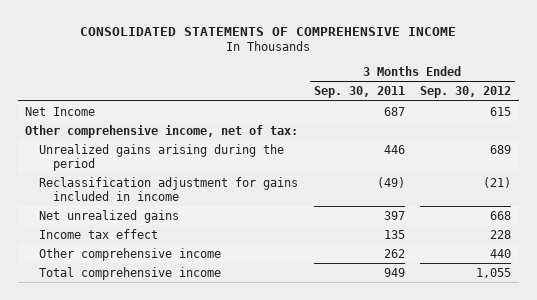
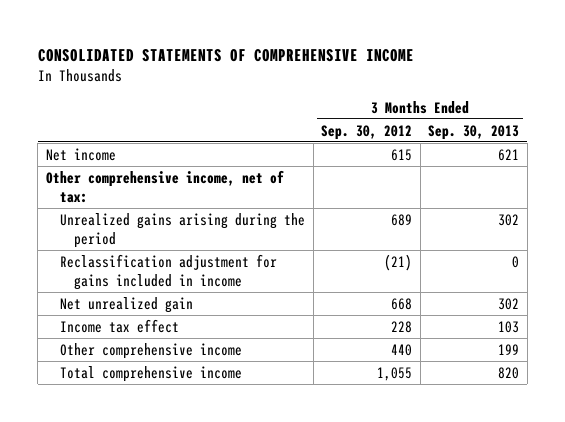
- | 3 Months Ended Sep. 30, 2011 | 3 Months Ended Sep. 30, 2012
+ | 3 Months Ended Sep. 30, 2012 | 3 Months Ended Sep. 30, 2013
- Net Income | 687 | 615
+ Net income | 615 | 621
- Net unrealized gains | 397 | 668
+ Net unrealized gain | 668 | 302

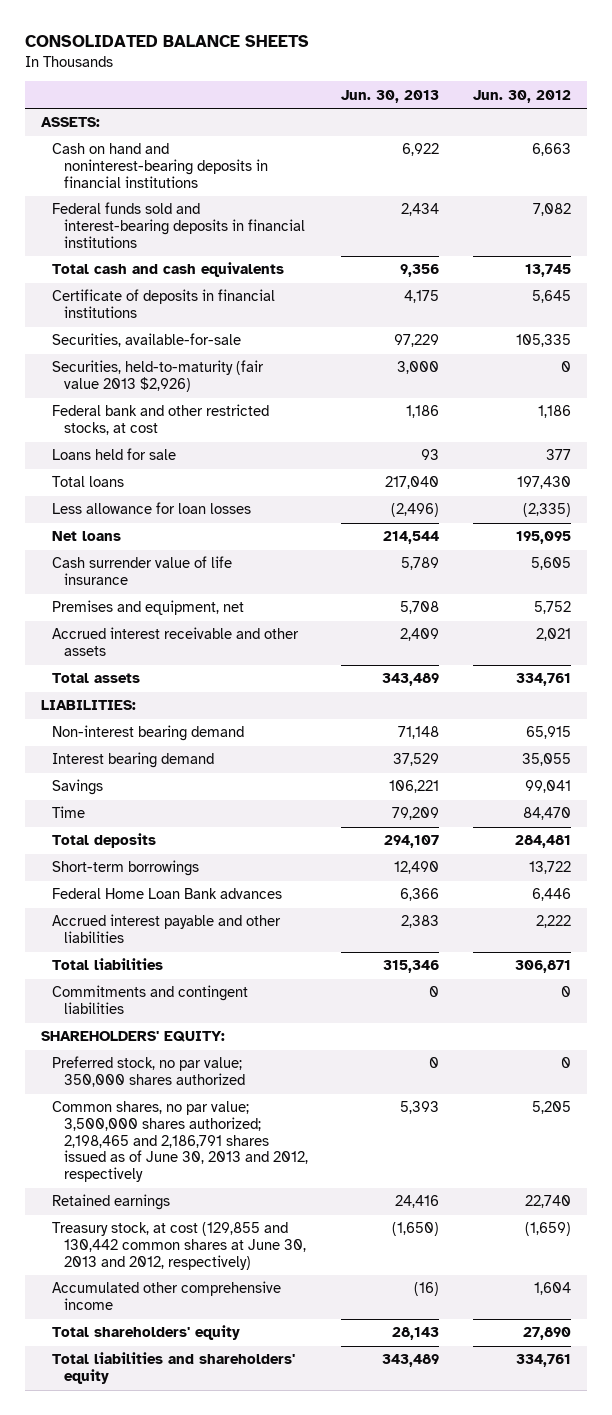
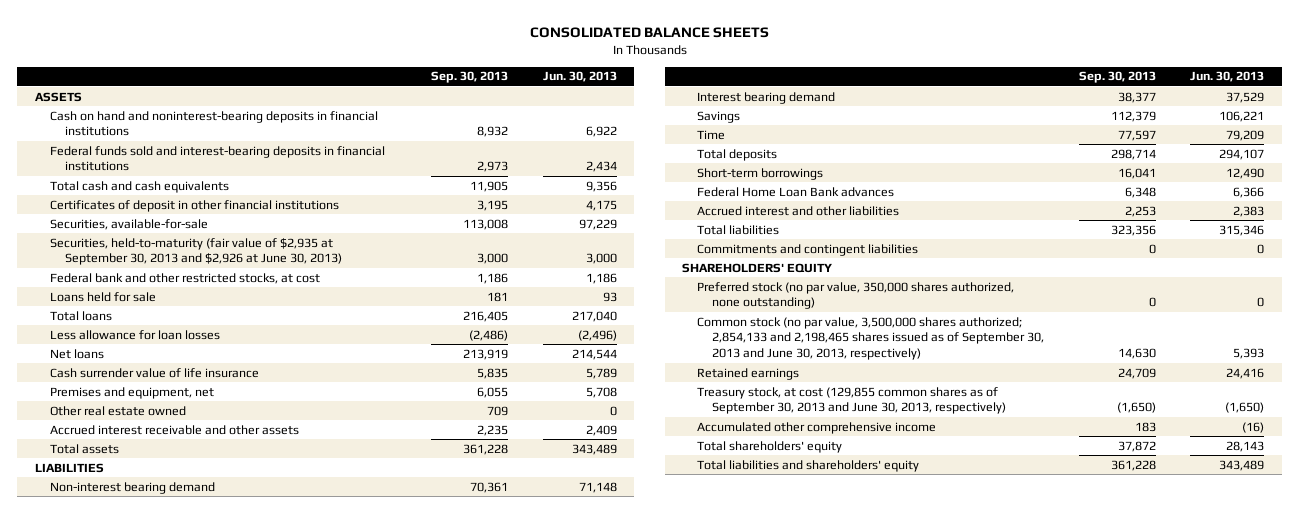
- | Jun. 30, 2013 | Jun. 30, 2012
+ | Sep. 30, 2013 | Jun. 30, 2013
- ASSETS:
+ ASSETS
- Certificate of deposits in financial institutions | 4,175 | 5,645
+ Certificates of deposit in other financial institutions | 3,195 | 4,175
- Securities, held-to-maturity (fair value 2013 $2,926) | 3,000 | 0
+ Securities, held-to-maturity (fair value of $2,935 at September 30, 2013 and $2,926 at June 30, 2013) | 3,000 | 3,000
+ Other real estate owned | 709 | 0
- LIABILITIES:
+ LIABILITIES
- Accrued interest payable and other liabilities | 2,383 | 2,222
+ Accrued interest and other liabilities | 2,253 | 2,383
- SHAREHOLDERS' EQUITY:
- Preferred stock, no par value; 350,000 shares authorized | 0 | 0
- Common shares, no par value; 3,500,000 shares authorized; 2,198,465 and 2,186,791 shares issued as of June 30, 2013 and 2012, respectively | 5,393 | 5,205
+ SHAREHOLDERS' EQUITY
+ Preferred stock (no par value, 350,000 shares authorized, none outstanding) | 0 | 0
+ Common stock (no par value, 3,500,000 shares authorized; 2,854,133 and 2,198,465 shares issued as of September 30, 2013 and June 30, 2013, respectively) | 14,630 | 5,393
- Treasury stock, at cost (129,855 and 130,442 common shares at June 30, 2013 and 2012, respectively) | (1,650) | (1,659)
+ Treasury stock, at cost (129,855 common shares as of September 30, 2013 and June 30, 2013, respectively) | (1,650) | (1,650)

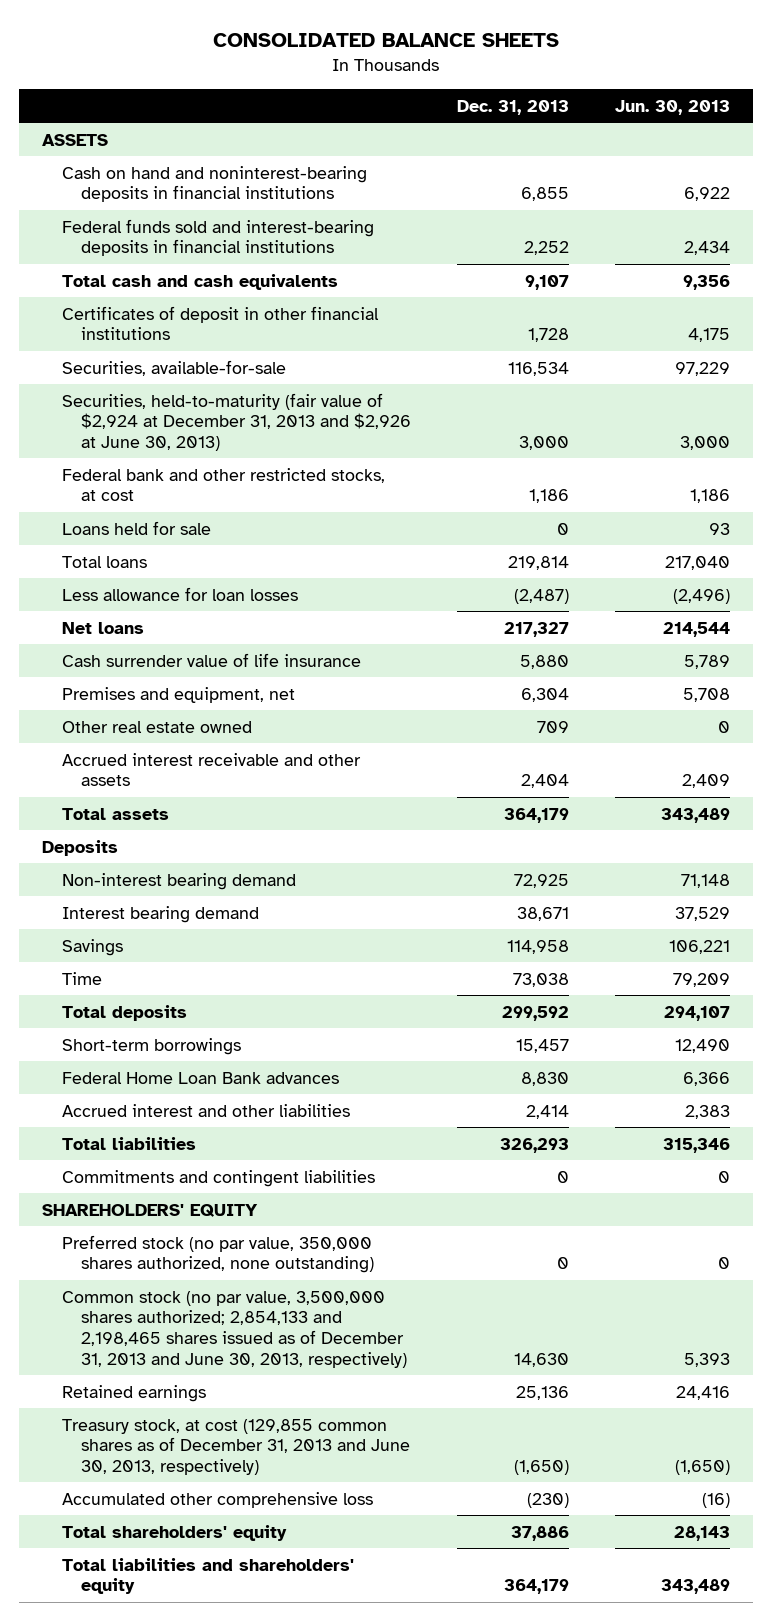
- | Sep. 30, 2013 | Jun. 30, 2013
+ | Dec. 31, 2013 | Jun. 30, 2013
- Securities, held-to-maturity (fair value of $2,935 at September 30, 2013 and $2,926 at June 30, 2013) | 3,000 | 3,000
+ Securities, held-to-maturity (fair value of $2,924 at December 31, 2013 and $2,926 at June 30, 2013) | 3,000 | 3,000
- LIABILITIES
+ Deposits
- Common stock (no par value, 3,500,000 shares authorized; 2,854,133 and 2,198,465 shares issued as of September 30, 2013 and June 30, 2013, respectively) | 14,630 | 5,393
+ Common stock (no par value, 3,500,000 shares authorized; 2,854,133 and 2,198,465 shares issued as of December 31, 2013 and June 30, 2013, respectively) | 14,630 | 5,393
- Treasury stock, at cost (129,855 common shares as of September 30, 2013 and June 30, 2013, respectively) | (1,650) | (1,650)
- Accumulated other comprehensive income | 183 | (16)
+ Treasury stock, at cost (129,855 common shares as of December 31, 2013 and June 30, 2013, respectively) | (1,650) | (1,650)
+ Accumulated other comprehensive loss | (230) | (16)

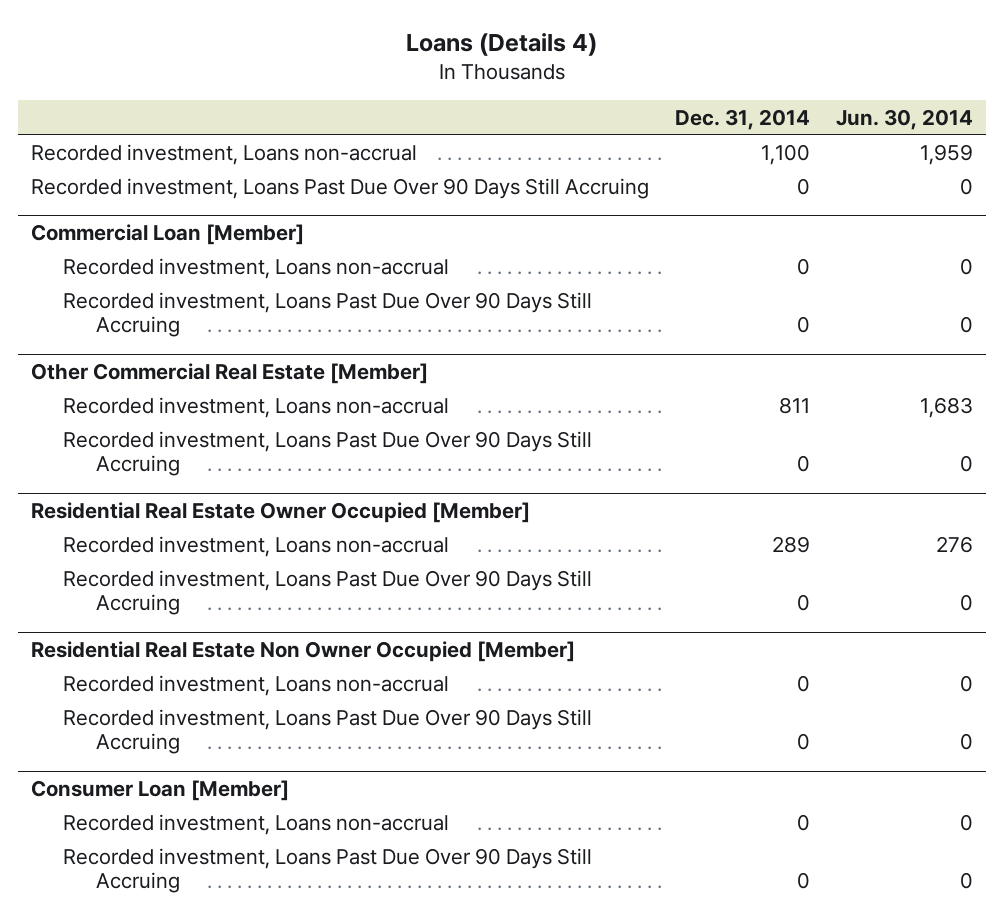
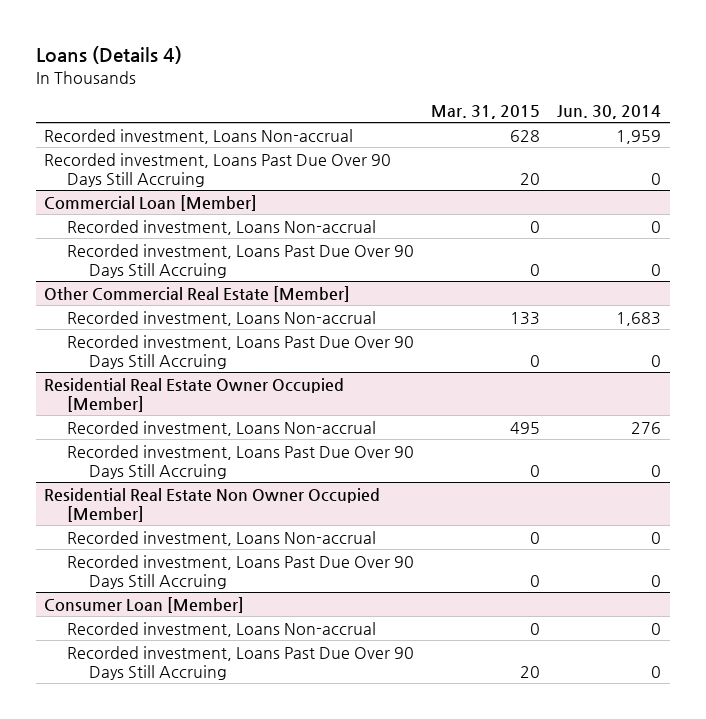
- | Dec. 31, 2014 | Jun. 30, 2014
+ | Mar. 31, 2015 | Jun. 30, 2014
- Recorded investment, Loans non-accrual | 1,100 | 1,959
+ Recorded investment, Loans Non-accrual | 628 | 1,959
@ Commercial Loan [Member]
- Recorded investment, Loans non-accrual | 0 | 0
+ Recorded investment, Loans Non-accrual | 0 | 0
@ Other Commercial Real Estate [Member]
- Recorded investment, Loans non-accrual | 811 | 1,683
+ Recorded investment, Loans Non-accrual | 133 | 1,683
@ Residential Real Estate Owner Occupied [Member]
- Recorded investment, Loans non-accrual | 289 | 276
+ Recorded investment, Loans Non-accrual | 495 | 276
@ Residential Real Estate Non Owner Occupied [Member]
- Recorded investment, Loans non-accrual | 0 | 0
+ Recorded investment, Loans Non-accrual | 0 | 0
@ Consumer Loan [Member]
- Recorded investment, Loans non-accrual | 0 | 0
+ Recorded investment, Loans Non-accrual | 0 | 0

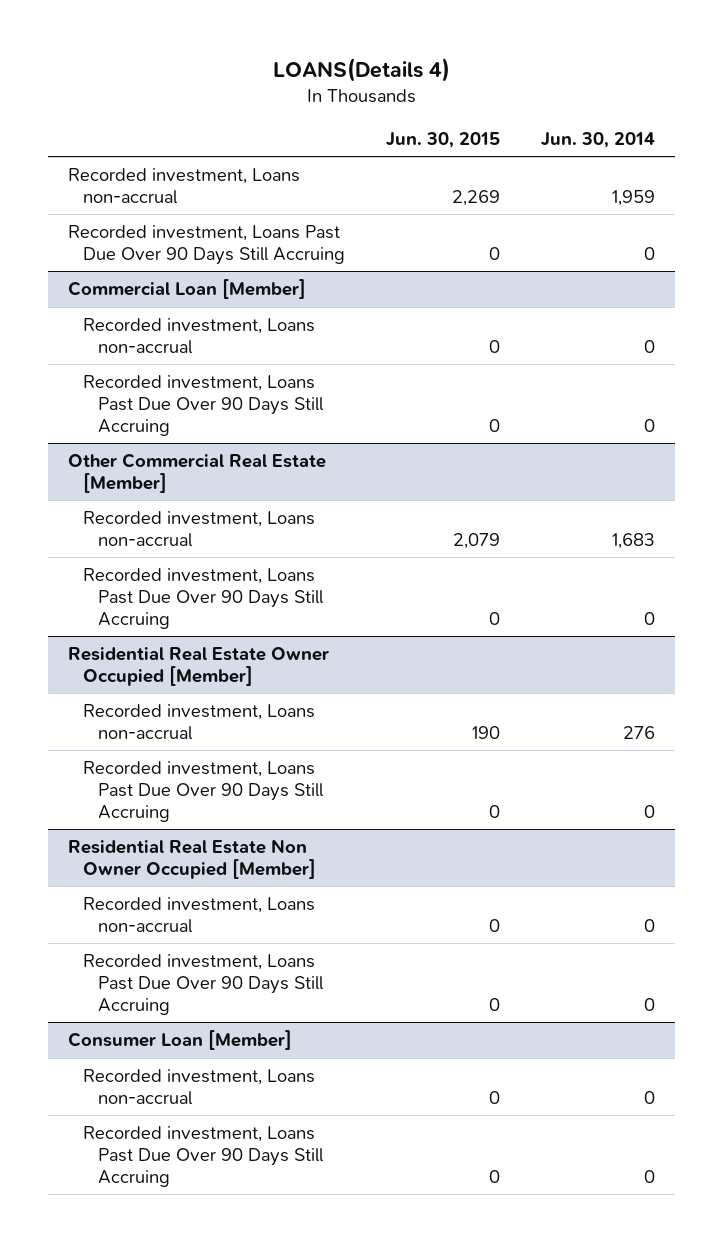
- Loans (Details 4)
+ LOANS(Details 4)
- | Mar. 31, 2015 | Jun. 30, 2014
+ | Jun. 30, 2015 | Jun. 30, 2014
- Recorded investment, Loans Non-accrual | 628 | 1,959
+ Recorded investment, Loans non-accrual | 2,269 | 1,959
@ Commercial Loan [Member]
- Recorded investment, Loans Non-accrual | 0 | 0
+ Recorded investment, Loans non-accrual | 0 | 0
@ Other Commercial Real Estate [Member]
- Recorded investment, Loans Non-accrual | 133 | 1,683
+ Recorded investment, Loans non-accrual | 2,079 | 1,683
@ Residential Real Estate Owner Occupied [Member]
- Recorded investment, Loans Non-accrual | 495 | 276
+ Recorded investment, Loans non-accrual | 190 | 276
@ Residential Real Estate Non Owner Occupied [Member]
- Recorded investment, Loans Non-accrual | 0 | 0
+ Recorded investment, Loans non-accrual | 0 | 0
@ Consumer Loan [Member]
- Recorded investment, Loans Non-accrual | 0 | 0
+ Recorded investment, Loans non-accrual | 0 | 0

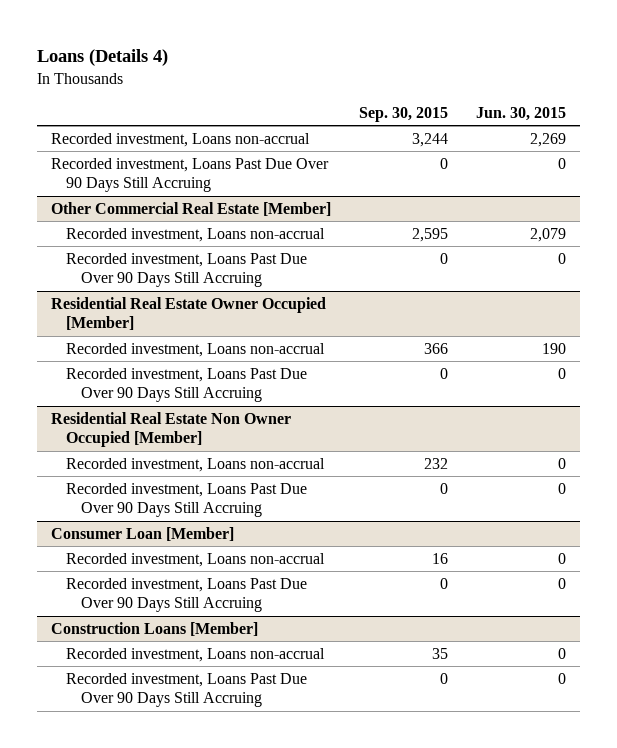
- LOANS(Details 4)
+ Loans (Details 4)
- | Jun. 30, 2015 | Jun. 30, 2014
+ | Sep. 30, 2015 | Jun. 30, 2015
- Commercial Loan [Member]
- Recorded investment, Loans non-accrual | 0 | 0
- Recorded investment, Loans Past Due Over 90 Days Still Accruing | 0 | 0
+ Construction Loans [Member]
+ Recorded investment, Loans non-accrual | 35 | 0
+ Recorded investment, Loans Past Due Over 90 Days Still Accruing | 0 | 0

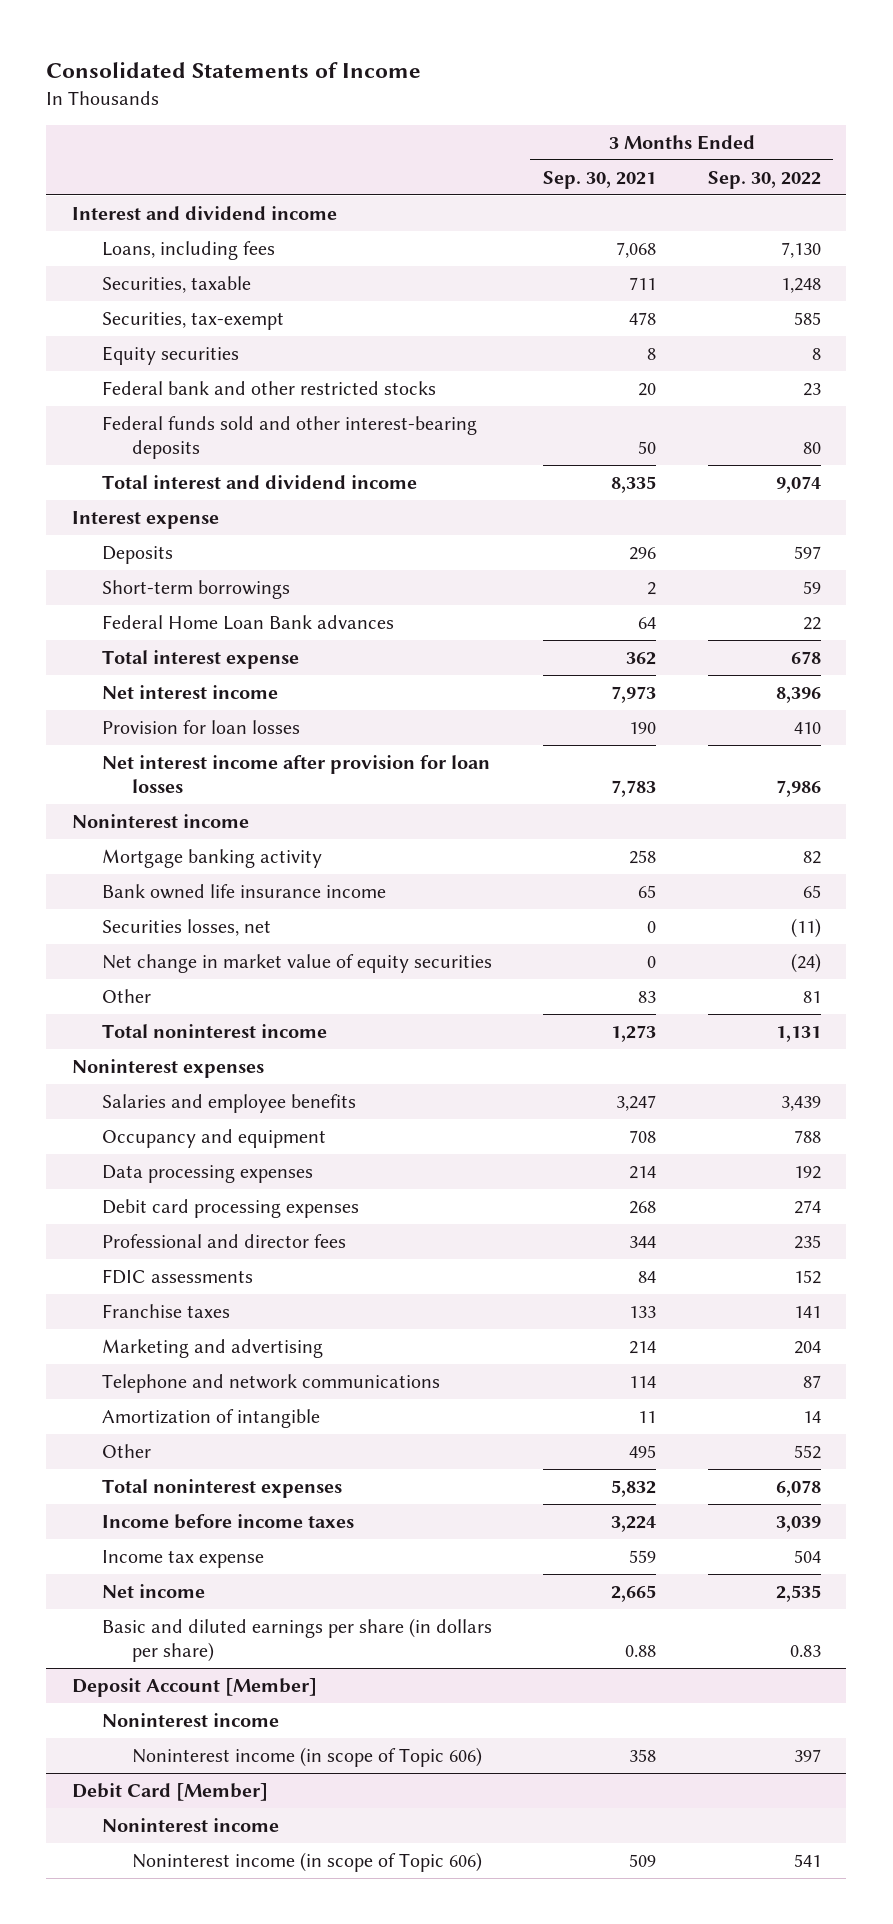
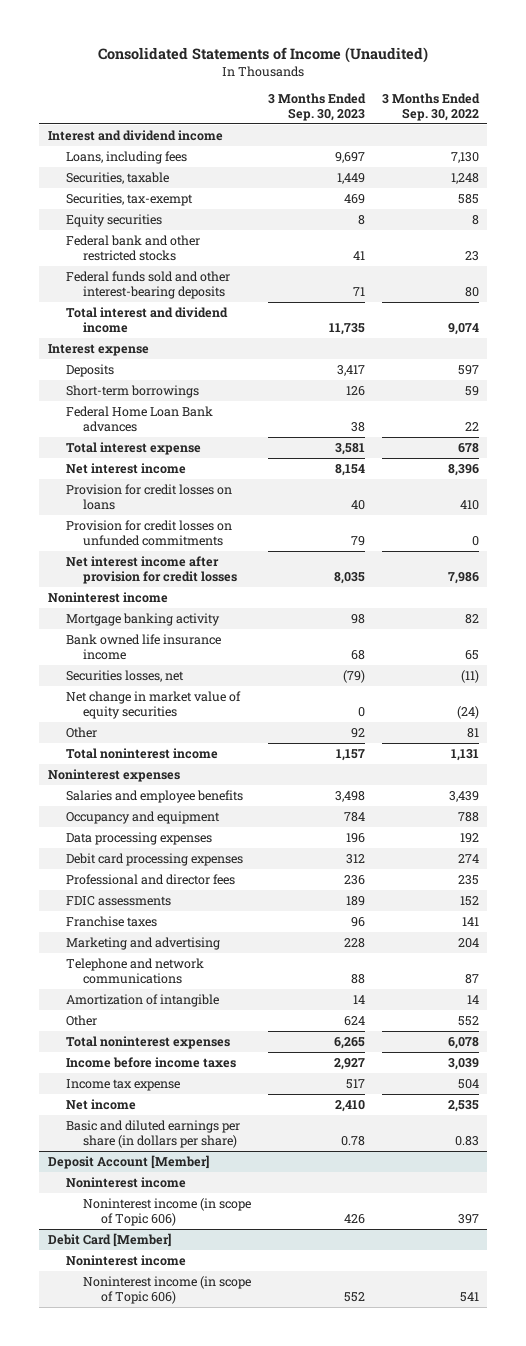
- Consolidated Statements of Income
+ Consolidated Statements of Income (Unaudited)
- | 3 Months Ended Sep. 30, 2021 | 3 Months Ended Sep. 30, 2022
+ | 3 Months Ended Sep. 30, 2023 | 3 Months Ended Sep. 30, 2022
- Provision for loan losses | 190 | 410
- Net interest income after provision for loan losses | 7,783 | 7,986
+ Provision for credit losses on loans | 40 | 410
+ Provision for credit losses on unfunded commitments | 79 | 0
+ Net interest income after provision for credit losses | 8,035 | 7,986

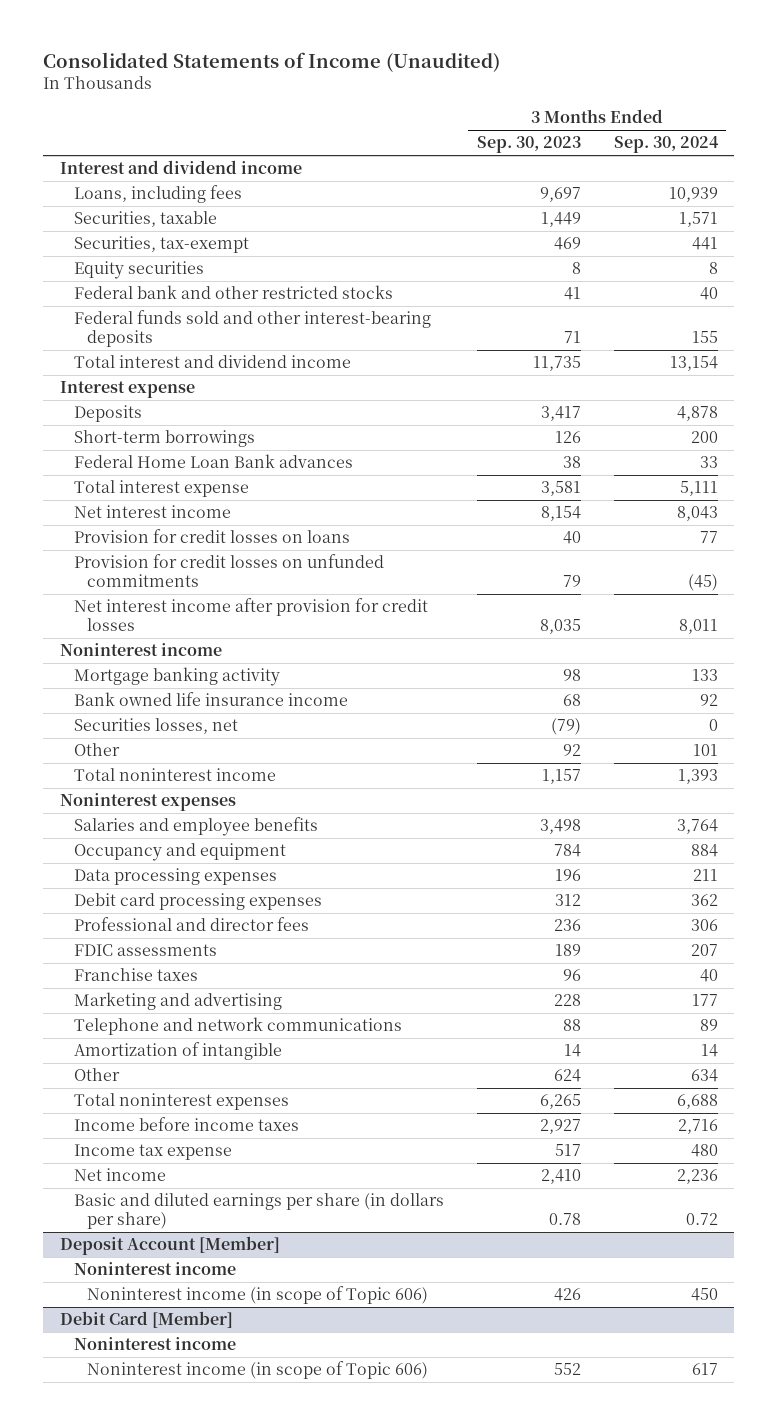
- | 3 Months Ended Sep. 30, 2023 | 3 Months Ended Sep. 30, 2022
+ | 3 Months Ended Sep. 30, 2023 | 3 Months Ended Sep. 30, 2024
- Net change in market value of equity securities | 0 | (24)

